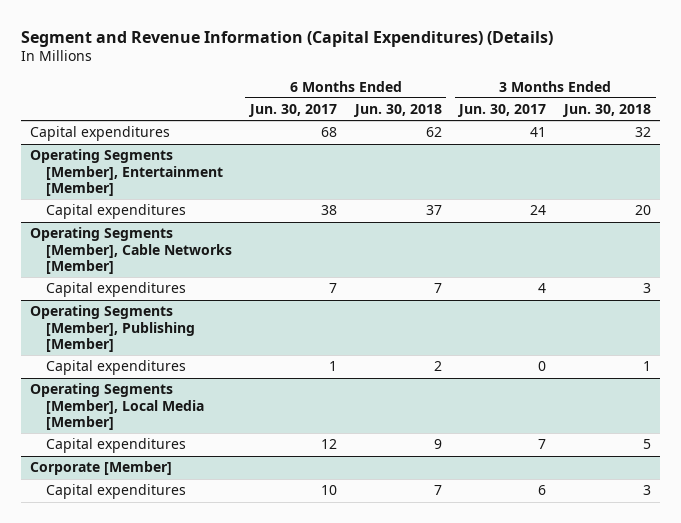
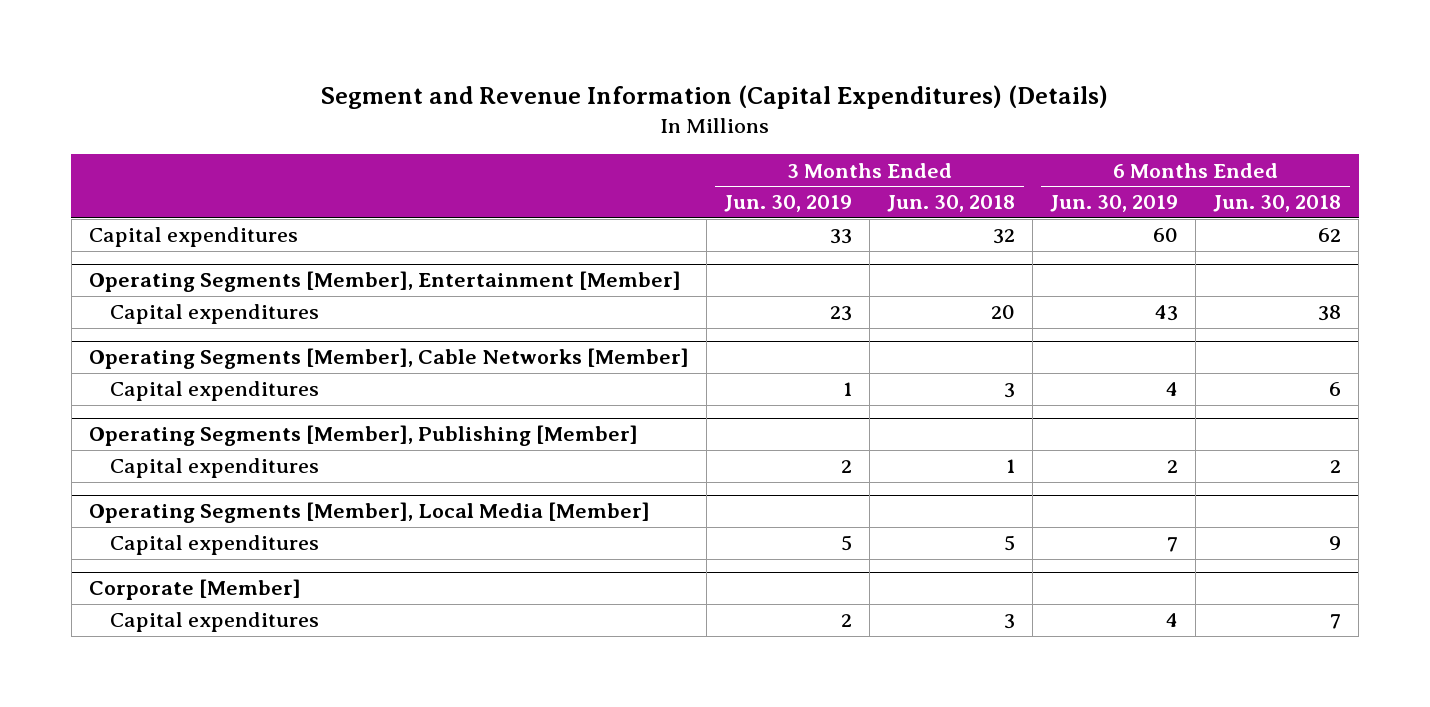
- | 6 Months Ended Jun. 30, 2017 | 6 Months Ended Jun. 30, 2018 | 3 Months Ended Jun. 30, 2017 | 3 Months Ended Jun. 30, 2018
+ | 3 Months Ended Jun. 30, 2019 | 3 Months Ended Jun. 30, 2018 | 6 Months Ended Jun. 30, 2019 | 6 Months Ended Jun. 30, 2018
@ Operating Segments [Member], Entertainment [Member]
- Capital expenditures | 38 | 37 | 24 | 20
+ Capital expenditures | 23 | 20 | 43 | 38
@ Operating Segments [Member], Cable Networks [Member]
- Capital expenditures | 7 | 7 | 4 | 3
+ Capital expenditures | 1 | 3 | 4 | 6

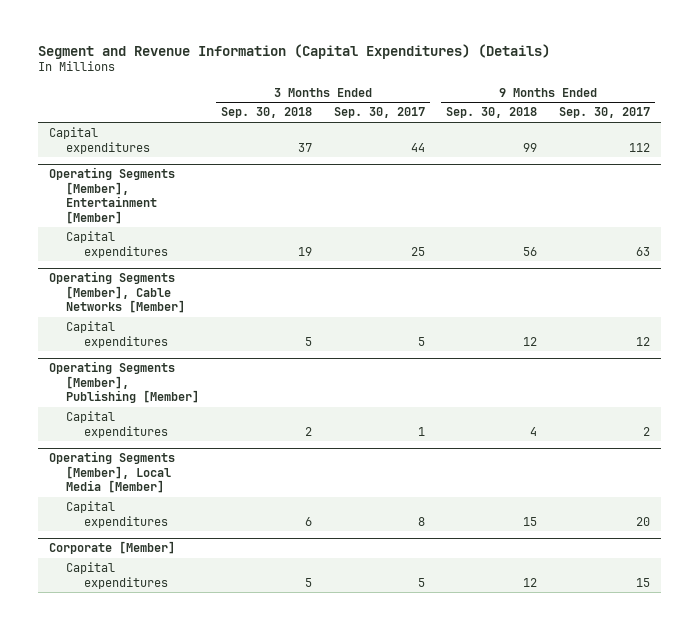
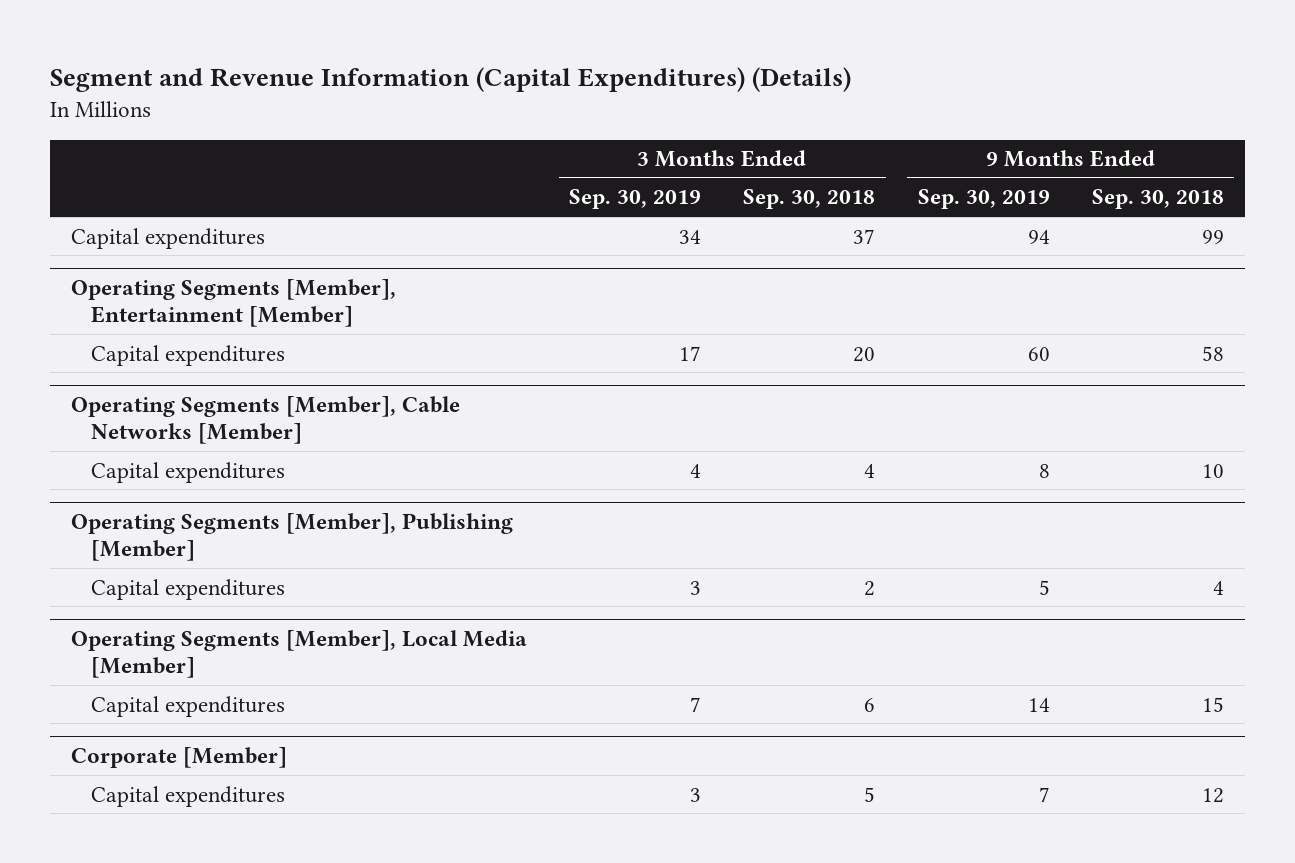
- | 3 Months Ended Sep. 30, 2018 | 3 Months Ended Sep. 30, 2017 | 9 Months Ended Sep. 30, 2018 | 9 Months Ended Sep. 30, 2017
+ | 3 Months Ended Sep. 30, 2019 | 3 Months Ended Sep. 30, 2018 | 9 Months Ended Sep. 30, 2019 | 9 Months Ended Sep. 30, 2018
@ Operating Segments [Member], Entertainment [Member]
- Capital expenditures | 19 | 25 | 56 | 63
+ Capital expenditures | 17 | 20 | 60 | 58
@ Operating Segments [Member], Cable Networks [Member]
- Capital expenditures | 5 | 5 | 12 | 12
+ Capital expenditures | 4 | 4 | 8 | 10

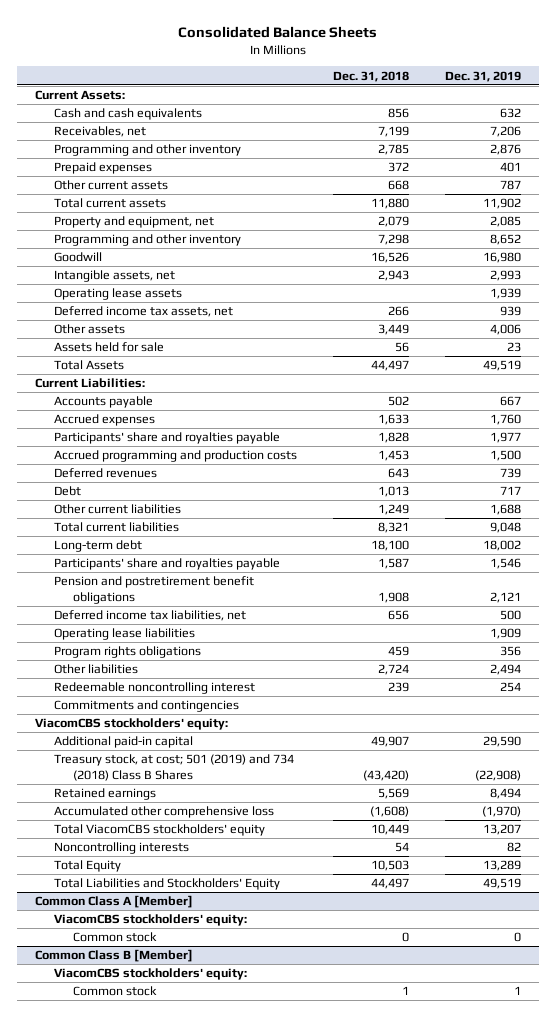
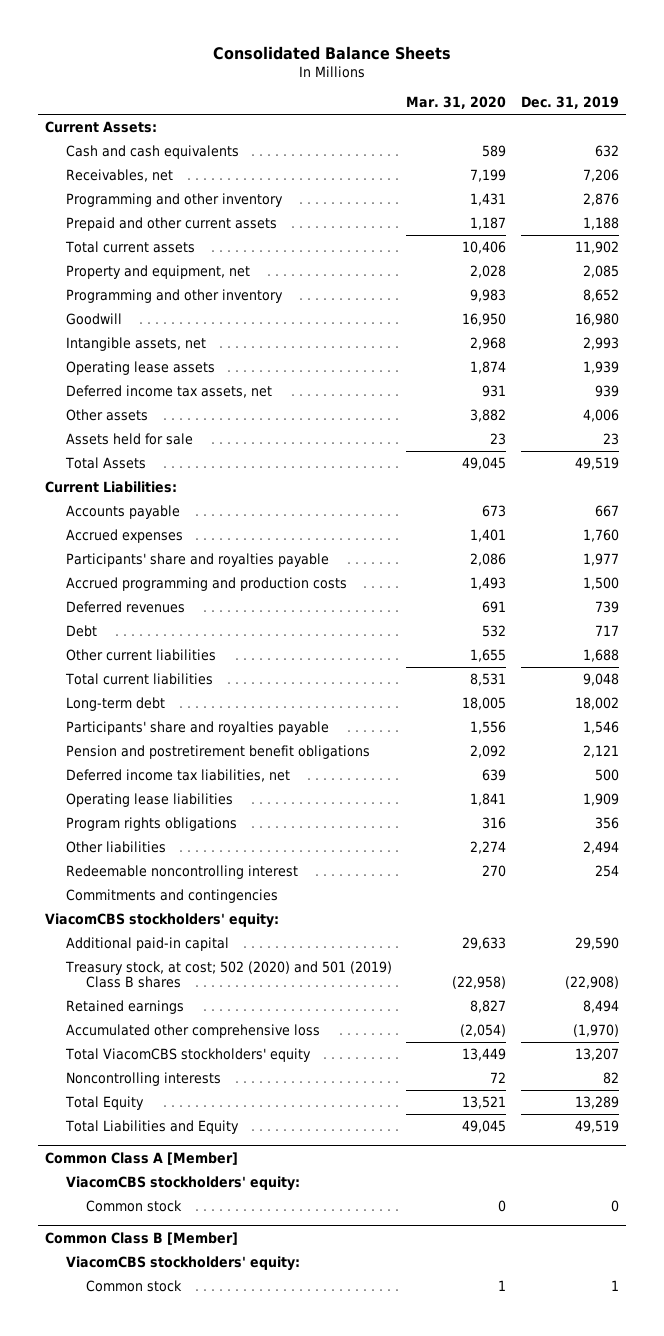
- | Dec. 31, 2018 | Dec. 31, 2019
+ | Mar. 31, 2020 | Dec. 31, 2019
- Prepaid expenses | 372 | 401
- Other current assets | 668 | 787
+ Prepaid and other current assets | 1,187 | 1,188
- Treasury stock, at cost; 501 (2019) and 734 (2018) Class B Shares | (43,420) | (22,908)
+ Treasury stock, at cost; 502 (2020) and 501 (2019) Class B shares | (22,958) | (22,908)
- Total Liabilities and Stockholders' Equity | 44,497 | 49,519
+ Total Liabilities and Equity | 49,045 | 49,519

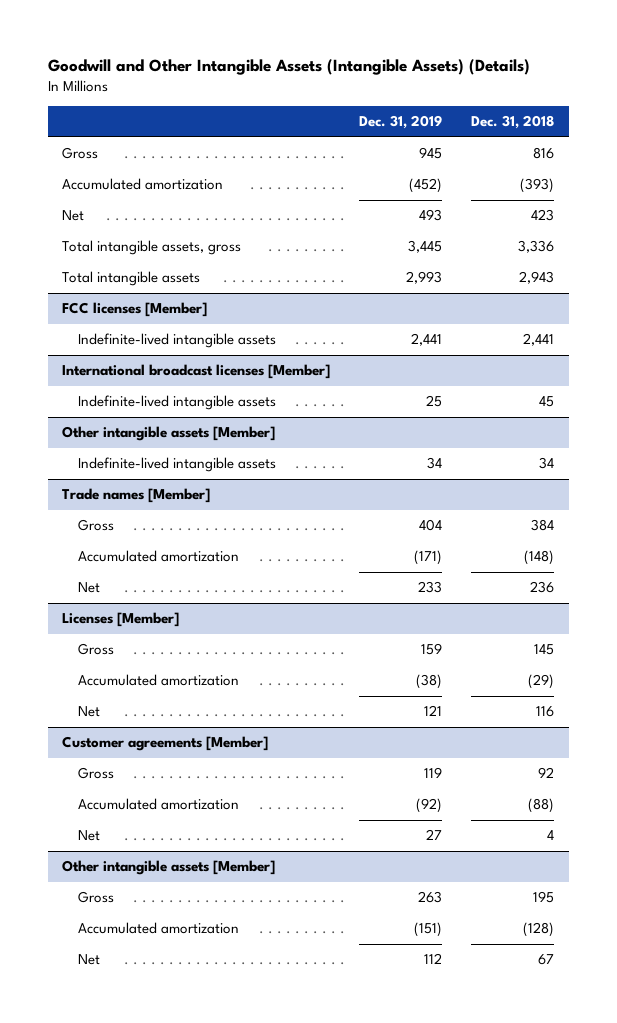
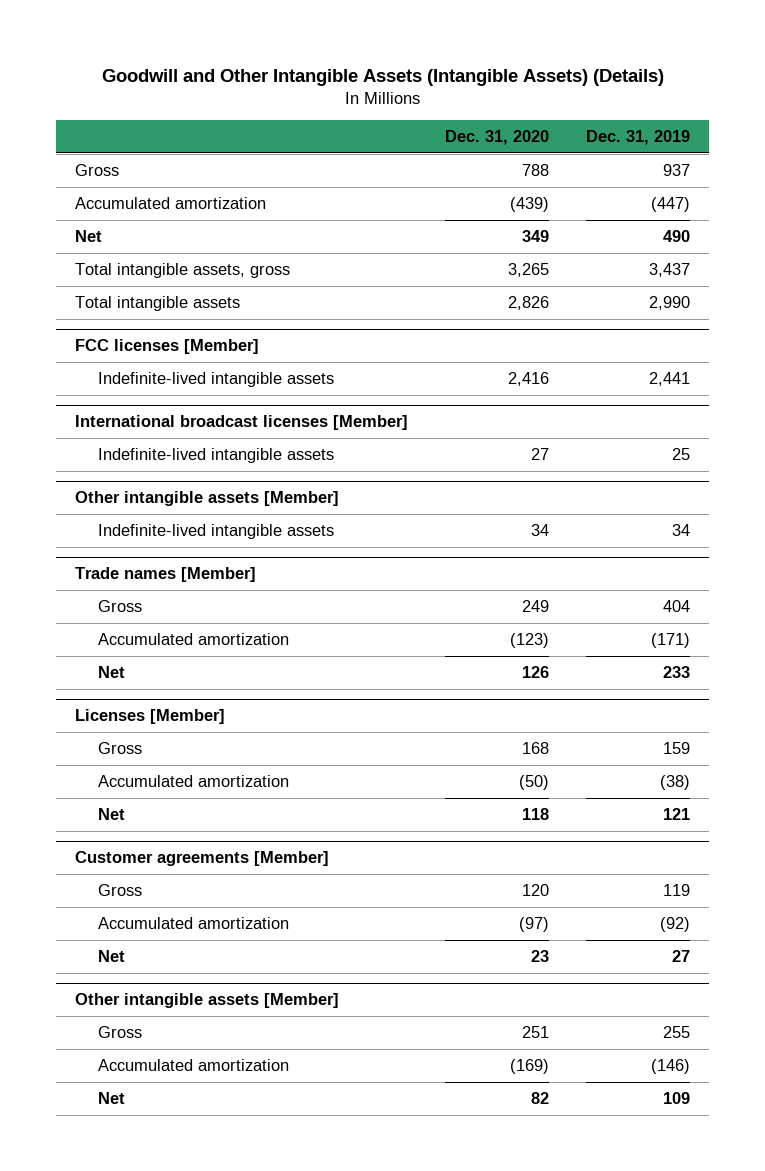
- | Dec. 31, 2019 | Dec. 31, 2018
+ | Dec. 31, 2020 | Dec. 31, 2019
- Gross | 945 | 816
- Accumulated amortization | (452) | (393)
- Net | 493 | 423
- Total intangible assets, gross | 3,445 | 3,336
- Total intangible assets | 2,993 | 2,943
+ Gross | 788 | 937
+ Accumulated amortization | (439) | (447)
+ Net | 349 | 490
+ Total intangible assets, gross | 3,265 | 3,437
+ Total intangible assets | 2,826 | 2,990
@ Other intangible assets [Member]
- Gross | 263 | 195
- Accumulated amortization | (151) | (128)
- Net | 112 | 67
+ Gross | 251 | 255
+ Accumulated amortization | (169) | (146)
+ Net | 82 | 109

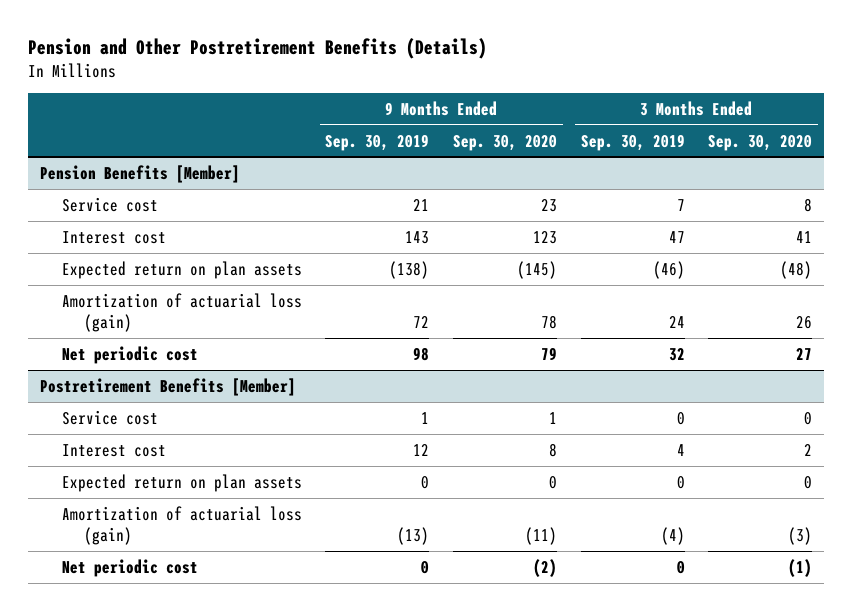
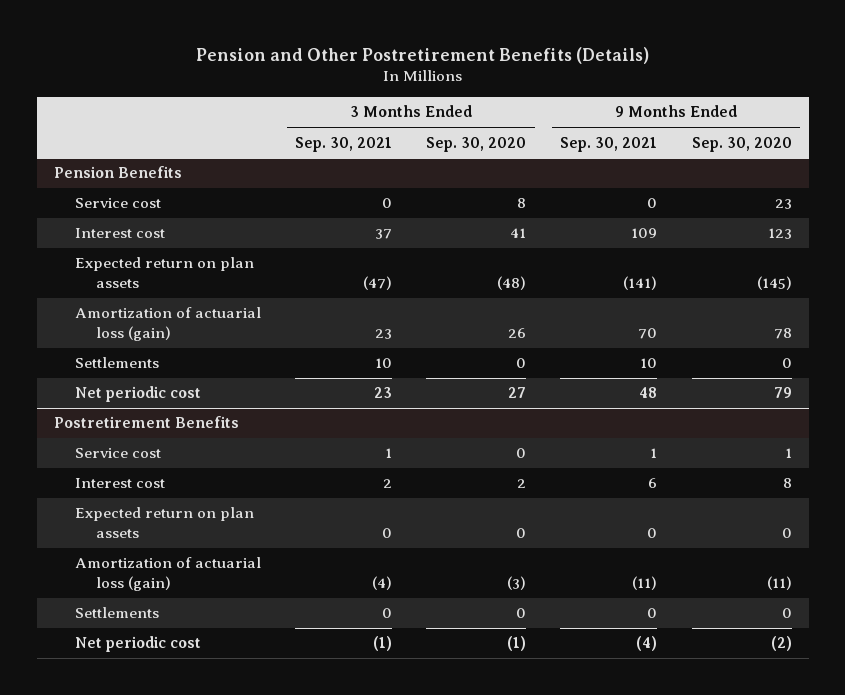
- | 9 Months Ended Sep. 30, 2019 | 9 Months Ended Sep. 30, 2020 | 3 Months Ended Sep. 30, 2019 | 3 Months Ended Sep. 30, 2020
+ | 3 Months Ended Sep. 30, 2021 | 3 Months Ended Sep. 30, 2020 | 9 Months Ended Sep. 30, 2021 | 9 Months Ended Sep. 30, 2020
- Pension Benefits [Member]
+ Pension Benefits
+ Settlements | 10 | 0 | 10 | 0
- Postretirement Benefits [Member]
+ Postretirement Benefits
+ Settlements | 0 | 0 | 0 | 0

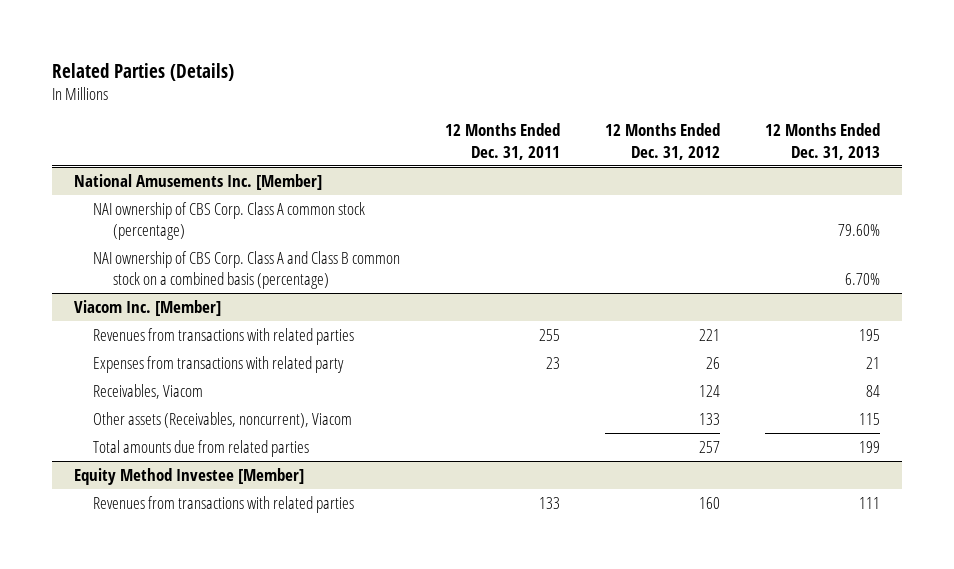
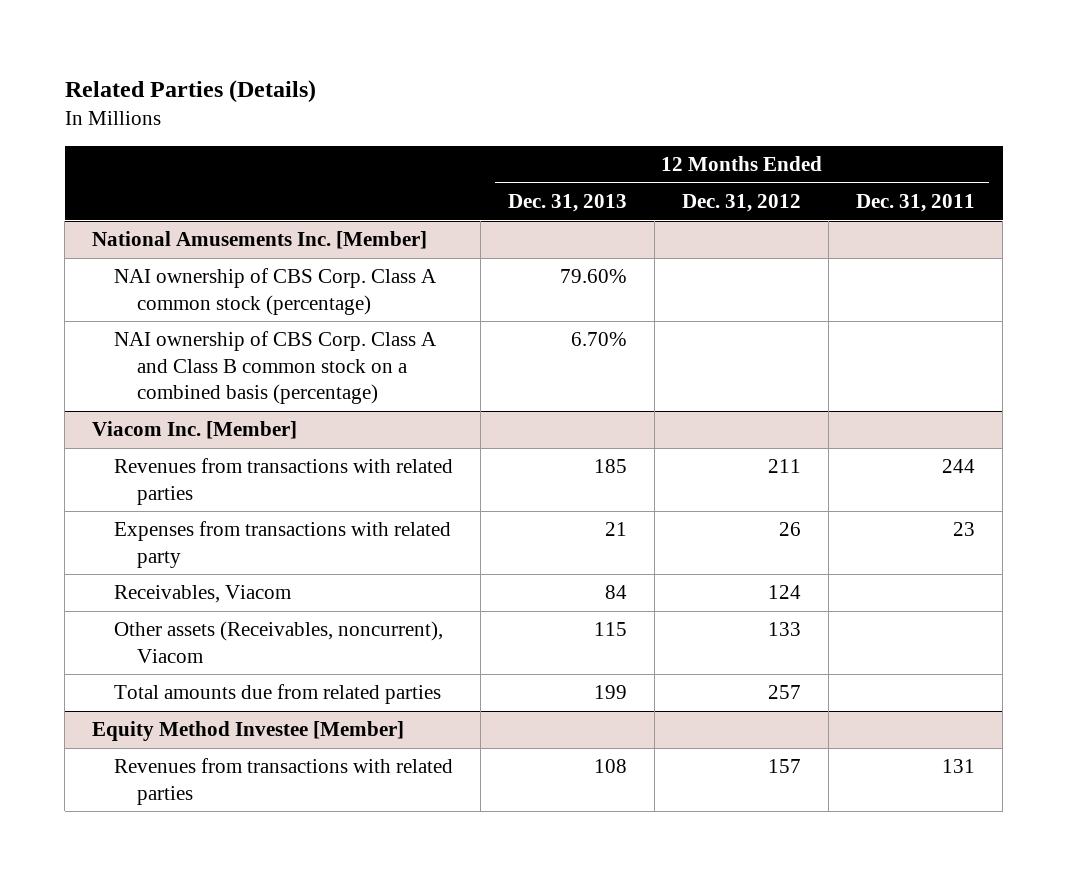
- | 12 Months Ended Dec. 31, 2011 | 12 Months Ended Dec. 31, 2012 | 12 Months Ended Dec. 31, 2013
+ | 12 Months Ended Dec. 31, 2013 | 12 Months Ended Dec. 31, 2012 | 12 Months Ended Dec. 31, 2011
@ Viacom Inc. [Member]
- Revenues from transactions with related parties | 255 | 221 | 195
+ Revenues from transactions with related parties | 185 | 211 | 244
@ Equity Method Investee [Member]
- Revenues from transactions with related parties | 133 | 160 | 111
+ Revenues from transactions with related parties | 108 | 157 | 131

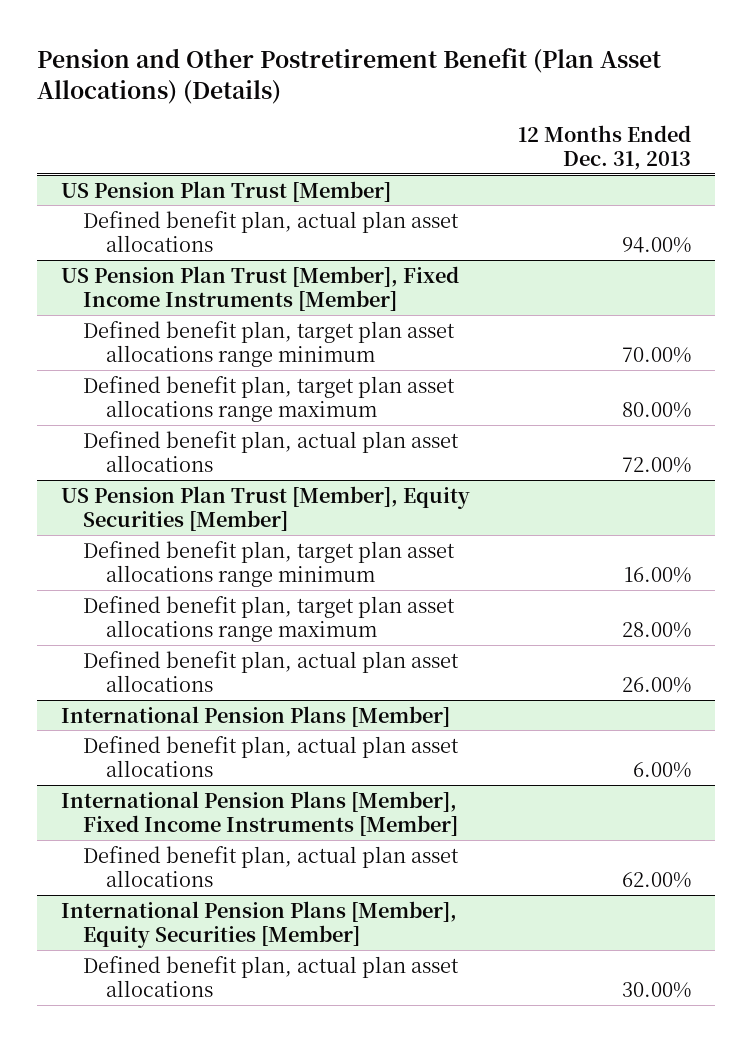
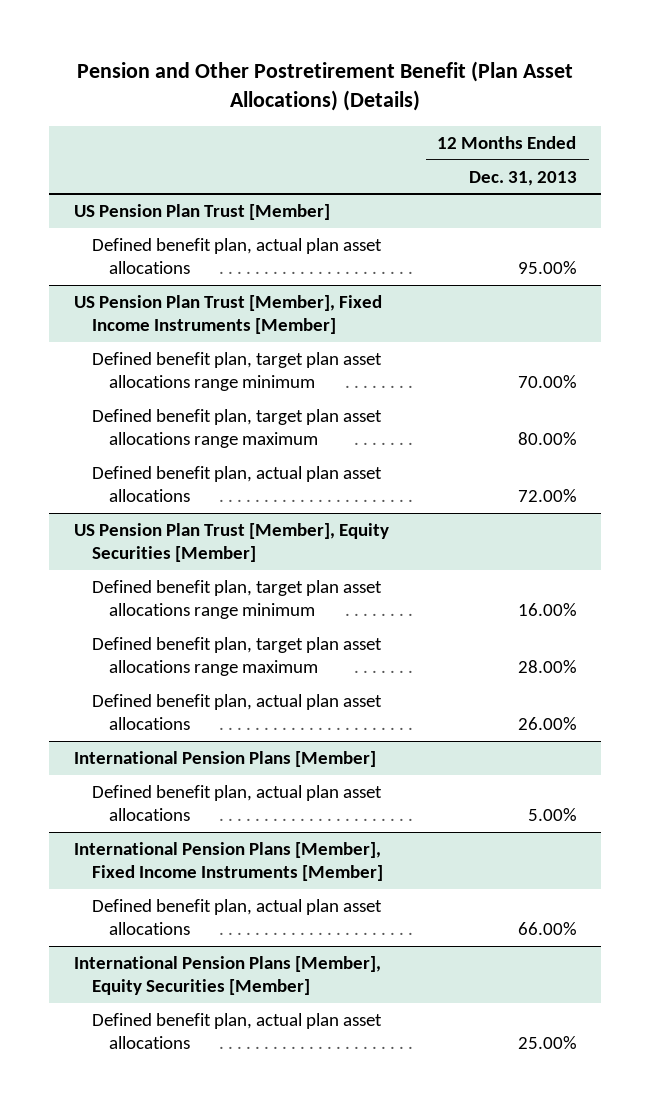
@ US Pension Plan Trust [Member]
- Defined benefit plan, actual plan asset allocations | 94.00%
+ Defined benefit plan, actual plan asset allocations | 95.00%
@ International Pension Plans [Member]
- Defined benefit plan, actual plan asset allocations | 6.00%
+ Defined benefit plan, actual plan asset allocations | 5.00%
@ International Pension Plans [Member], Fixed Income Instruments [Member]
- Defined benefit plan, actual plan asset allocations | 62.00%
+ Defined benefit plan, actual plan asset allocations | 66.00%
@ International Pension Plans [Member], Equity Securities [Member]
- Defined benefit plan, actual plan asset allocations | 30.00%
+ Defined benefit plan, actual plan asset allocations | 25.00%

